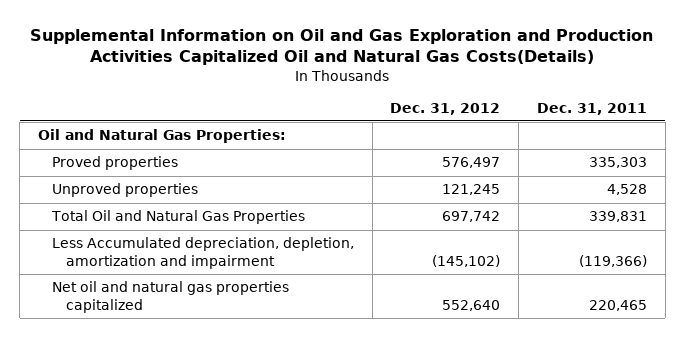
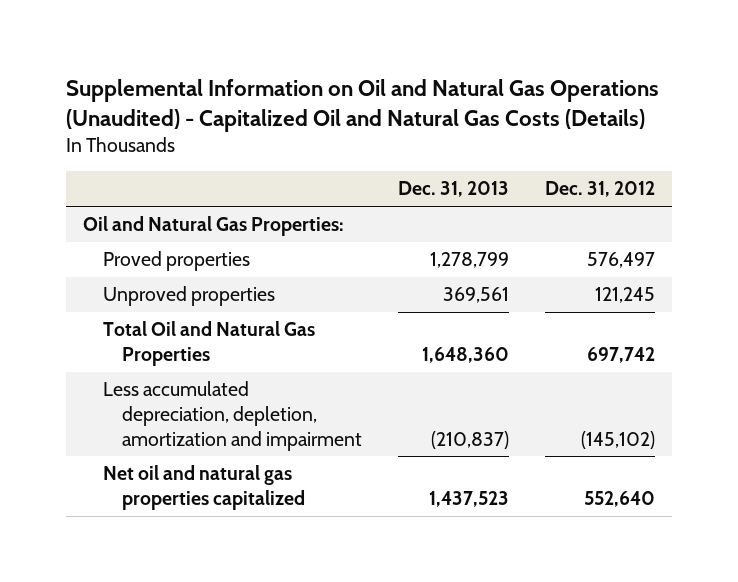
- Supplemental Information on Oil and Gas Exploration and Production Activities Capitalized Oil and Natural Gas Costs(Details)
+ Supplemental Information on Oil and Natural Gas Operations (Unaudited) - Capitalized Oil and Natural Gas Costs (Details)
- | Dec. 31, 2012 | Dec. 31, 2011
+ | Dec. 31, 2013 | Dec. 31, 2012
- Less Accumulated depreciation, depletion, amortization and impairment | (145,102) | (119,366)
+ Less accumulated depreciation, depletion, amortization and impairment | (210,837) | (145,102)

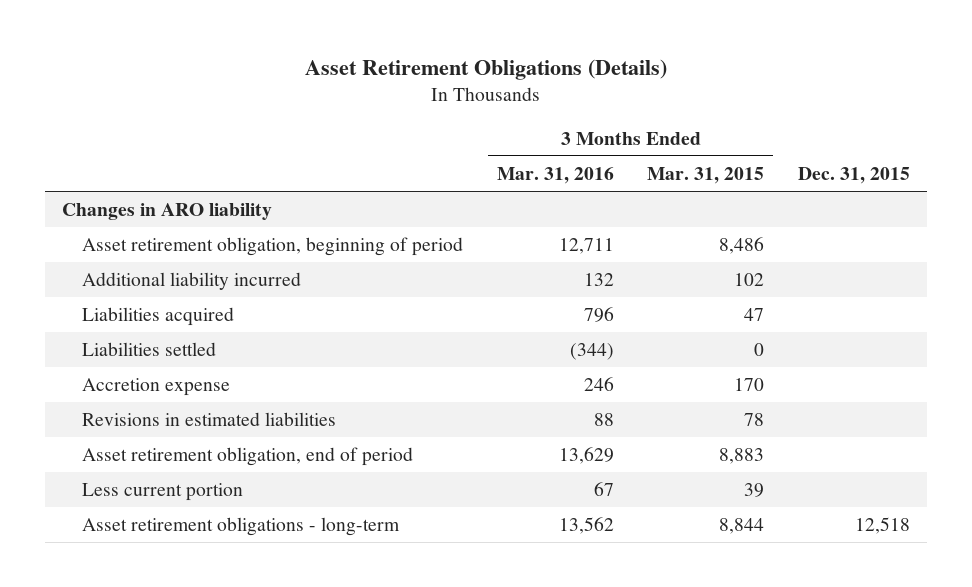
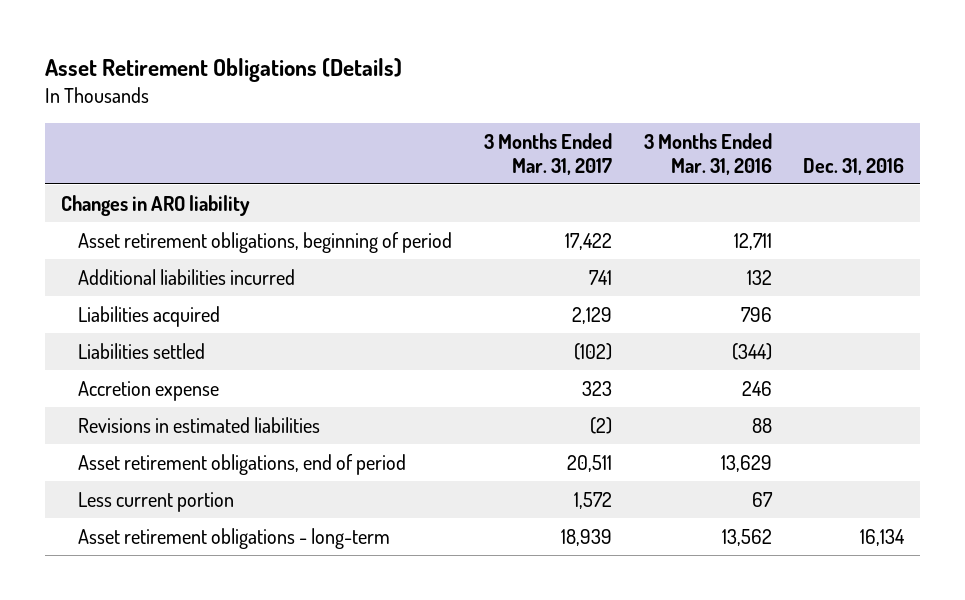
- | 3 Months Ended Mar. 31, 2016 | 3 Months Ended Mar. 31, 2015 | Dec. 31, 2015
+ | 3 Months Ended Mar. 31, 2017 | 3 Months Ended Mar. 31, 2016 | Dec. 31, 2016
- Asset retirement obligation, beginning of period | 12,711 | 8,486 |
- Additional liability incurred | 132 | 102 |
+ Asset retirement obligations, beginning of period | 17,422 | 12,711 |
+ Additional liabilities incurred | 741 | 132 |
- Asset retirement obligation, end of period | 13,629 | 8,883 |
+ Asset retirement obligations, end of period | 20,511 | 13,629 |

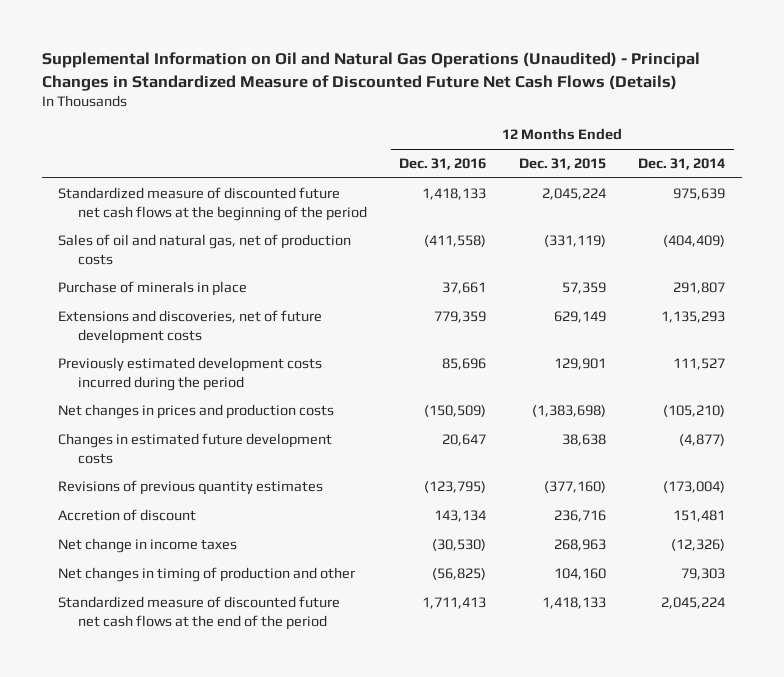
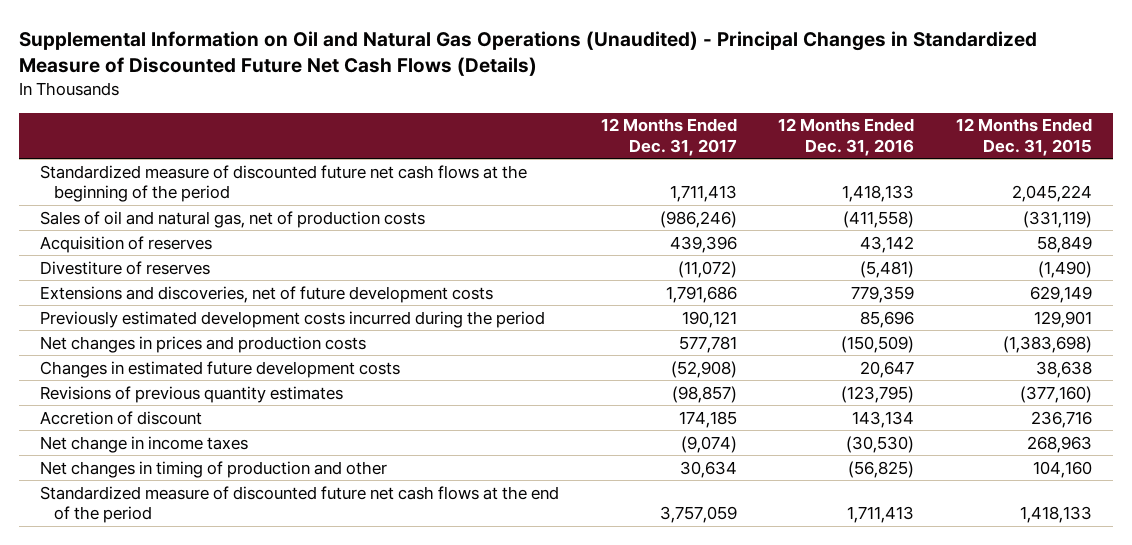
- | 12 Months Ended Dec. 31, 2016 | 12 Months Ended Dec. 31, 2015 | 12 Months Ended Dec. 31, 2014
+ | 12 Months Ended Dec. 31, 2017 | 12 Months Ended Dec. 31, 2016 | 12 Months Ended Dec. 31, 2015
- Purchase of minerals in place | 37,661 | 57,359 | 291,807
+ Acquisition of reserves | 439,396 | 43,142 | 58,849
+ Divestiture of reserves | (11,072) | (5,481) | (1,490)

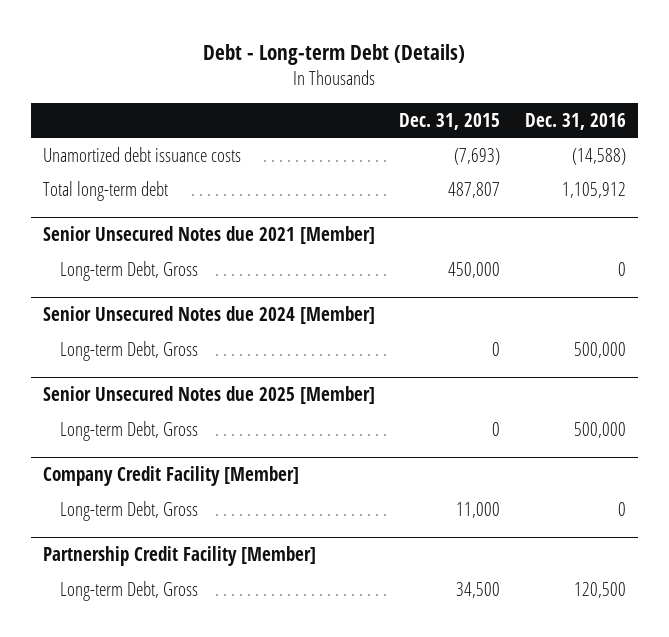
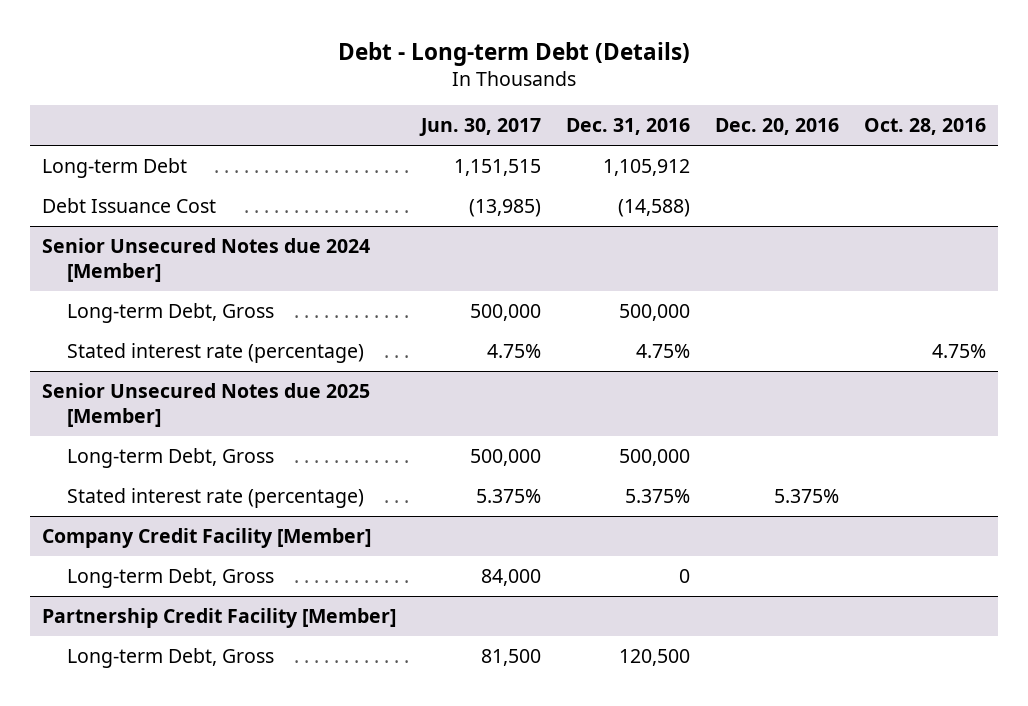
- | Dec. 31, 2015 | Dec. 31, 2016
+ | Jun. 30, 2017 | Dec. 31, 2016 | Dec. 20, 2016 | Oct. 28, 2016
- Unamortized debt issuance costs | (7,693) | (14,588)
- Total long-term debt | 487,807 | 1,105,912
- Senior Unsecured Notes due 2021 [Member]
- Long-term Debt, Gross | 450,000 | 0
+ Long-term Debt | 1,151,515 | 1,105,912 | |
+ Debt Issuance Cost | (13,985) | (14,588) | |
@ Senior Unsecured Notes due 2024 [Member]
+ Stated interest rate (percentage) | 4.75% | 4.75% | | 4.75%
@ Senior Unsecured Notes due 2025 [Member]
+ Stated interest rate (percentage) | 5.375% | 5.375% | 5.375% |

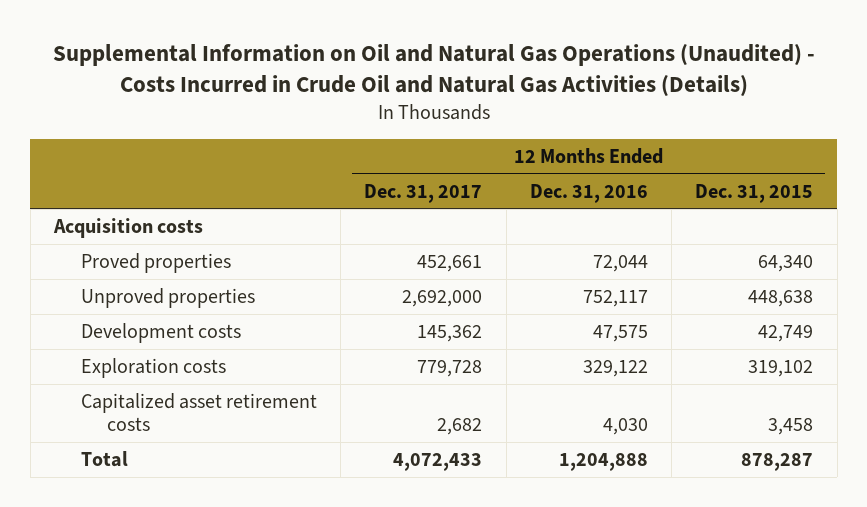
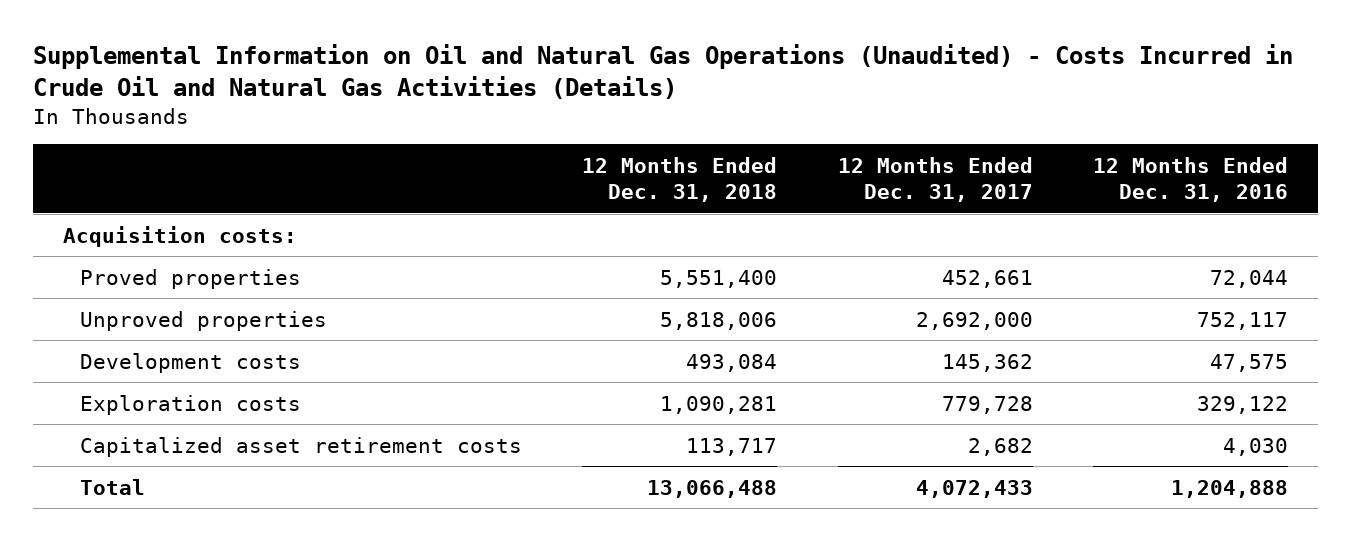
- | 12 Months Ended Dec. 31, 2017 | 12 Months Ended Dec. 31, 2016 | 12 Months Ended Dec. 31, 2015
+ | 12 Months Ended Dec. 31, 2018 | 12 Months Ended Dec. 31, 2017 | 12 Months Ended Dec. 31, 2016
- Acquisition costs
+ Acquisition costs:

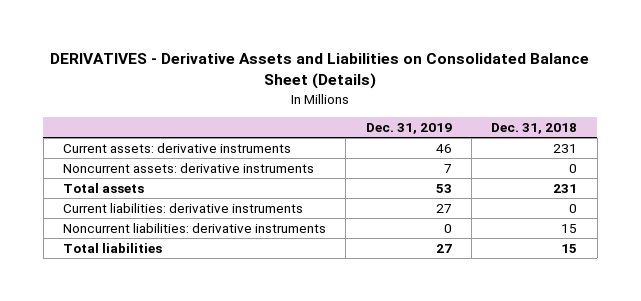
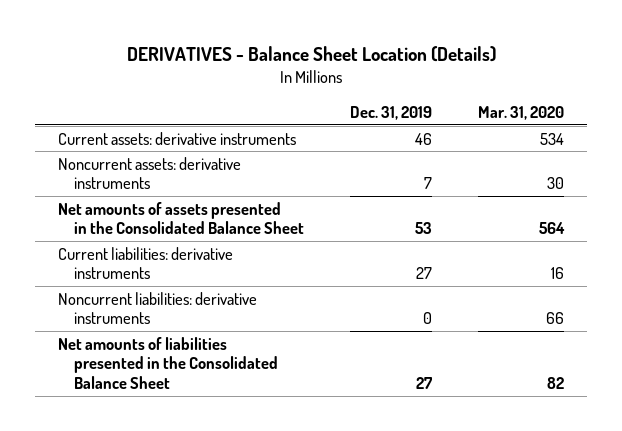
- DERIVATIVES - Derivative Assets and Liabilities on Consolidated Balance Sheet (Details)
+ DERIVATIVES - Balance Sheet Location (Details)
- | Dec. 31, 2019 | Dec. 31, 2018
+ | Dec. 31, 2019 | Mar. 31, 2020
- Total assets | 53 | 231
+ Net amounts of assets presented in the Consolidated Balance Sheet | 53 | 564
- Total liabilities | 27 | 15
+ Net amounts of liabilities presented in the Consolidated Balance Sheet | 27 | 82

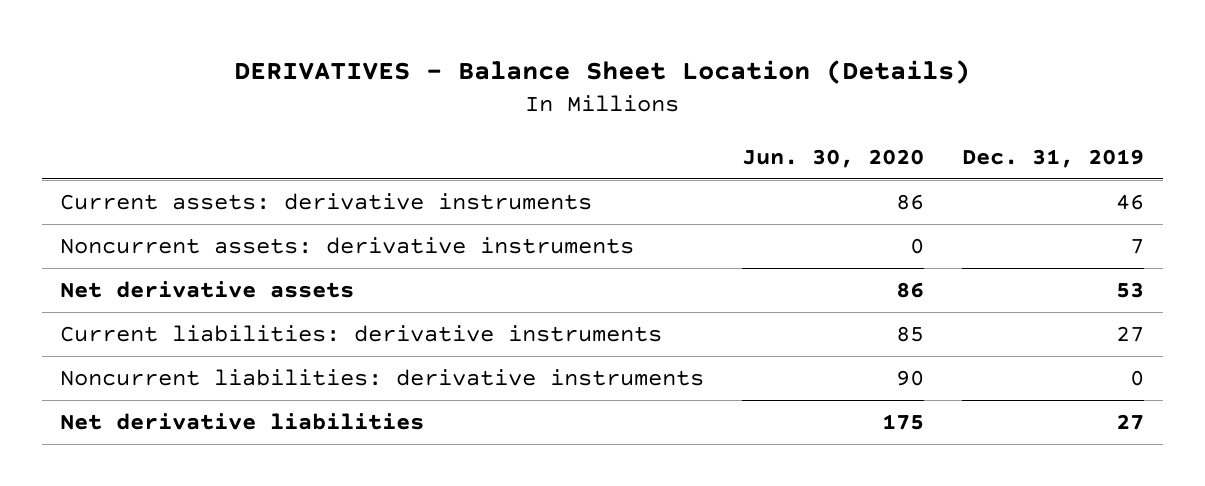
- | Dec. 31, 2019 | Mar. 31, 2020
+ | Jun. 30, 2020 | Dec. 31, 2019
- Net amounts of assets presented in the Consolidated Balance Sheet | 53 | 564
+ Net derivative assets | 86 | 53
- Net amounts of liabilities presented in the Consolidated Balance Sheet | 27 | 82
+ Net derivative liabilities | 175 | 27

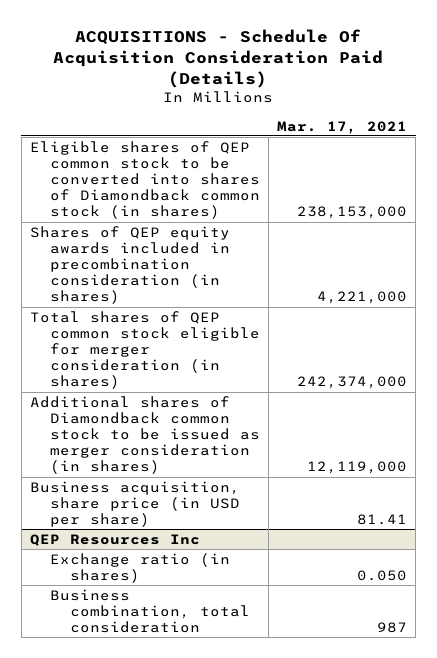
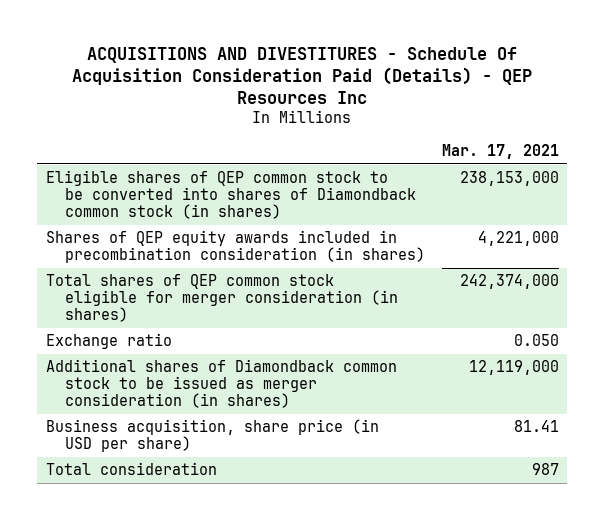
- ACQUISITIONS - Schedule Of Acquisition Consideration Paid (Details)
+ ACQUISITIONS AND DIVESTITURES - Schedule Of Acquisition Consideration Paid (Details) - QEP Resources Inc
+ Exchange ratio | 0.050
- QEP Resources Inc
- Exchange ratio (in shares) | 0.050
- Business combination, total consideration | 987
+ Total consideration | 987

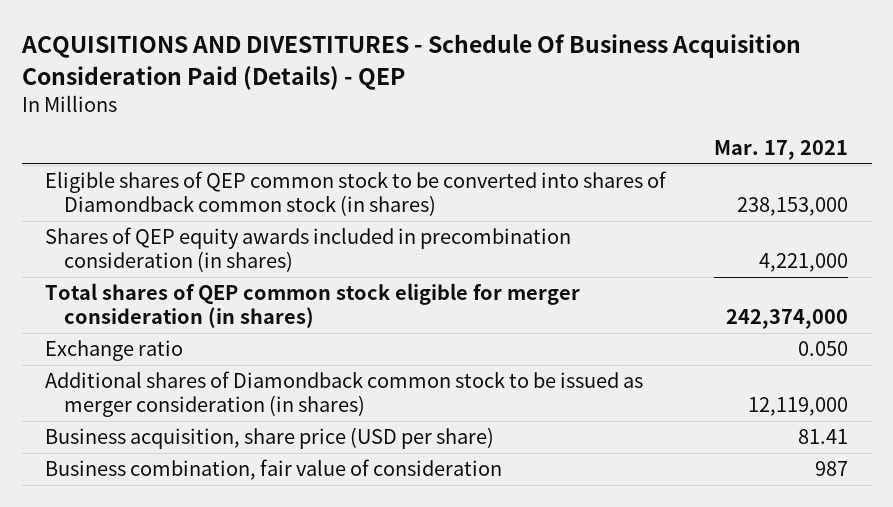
- ACQUISITIONS AND DIVESTITURES - Schedule Of Acquisition Consideration Paid (Details) - QEP Resources Inc
+ ACQUISITIONS AND DIVESTITURES - Schedule Of Business Acquisition Consideration Paid (Details) - QEP
- Business acquisition, share price (in USD per share) | 81.41
- Total consideration | 987
+ Business acquisition, share price (USD per share) | 81.41
+ Business combination, fair value of consideration | 987

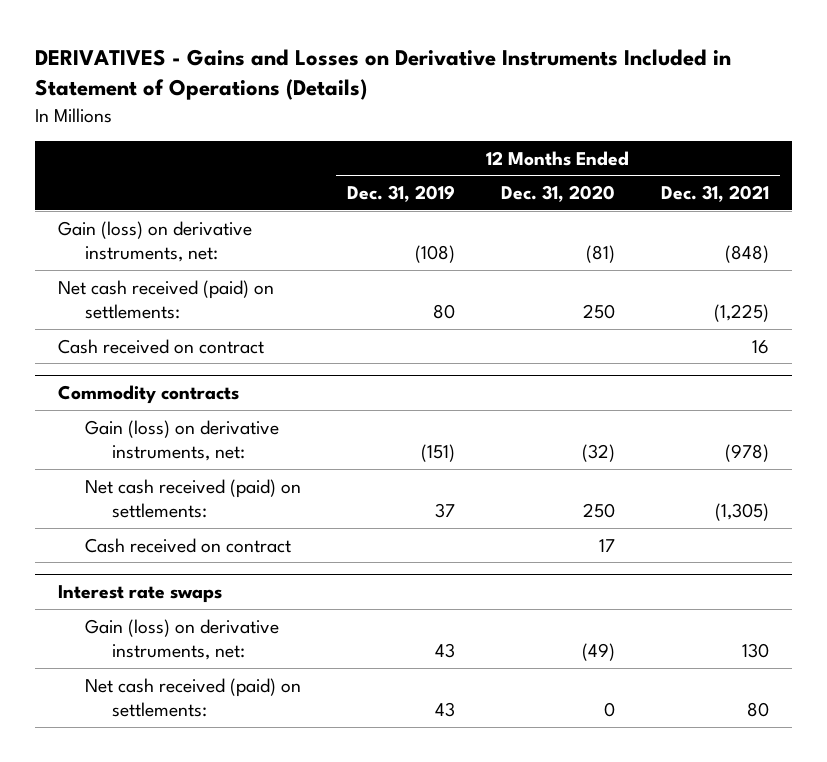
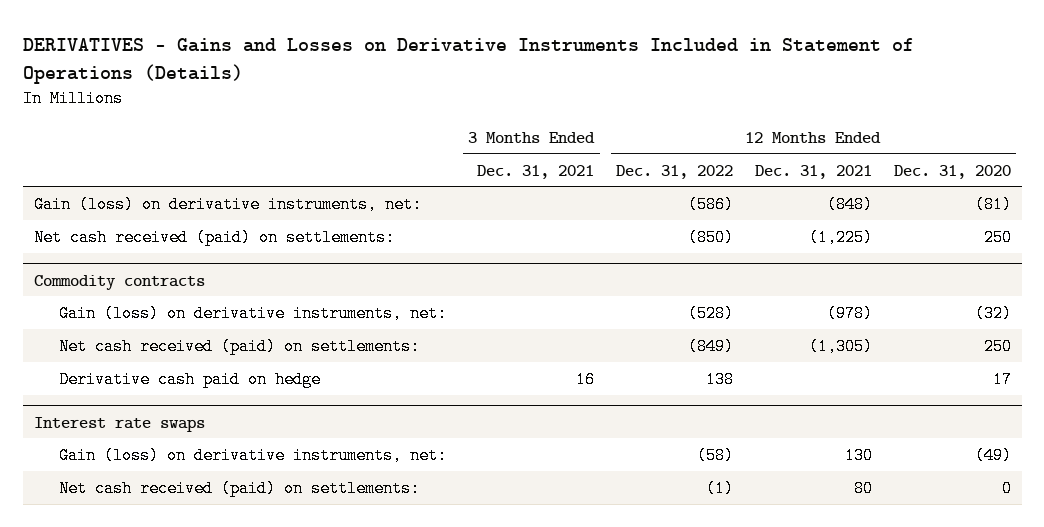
- | 12 Months Ended Dec. 31, 2019 | 12 Months Ended Dec. 31, 2020 | 12 Months Ended Dec. 31, 2021
+ | 3 Months Ended Dec. 31, 2021 | 12 Months Ended Dec. 31, 2022 | 12 Months Ended Dec. 31, 2021 | 12 Months Ended Dec. 31, 2020
- Cash received on contract | | | 16
@ Commodity contracts
- Cash received on contract | | 17 |
+ Derivative cash paid on hedge | 16 | 138 | | 17

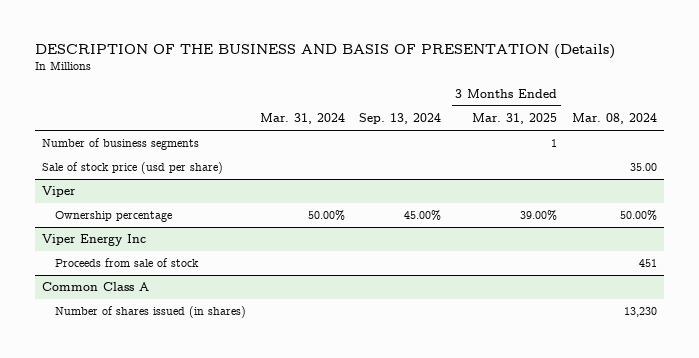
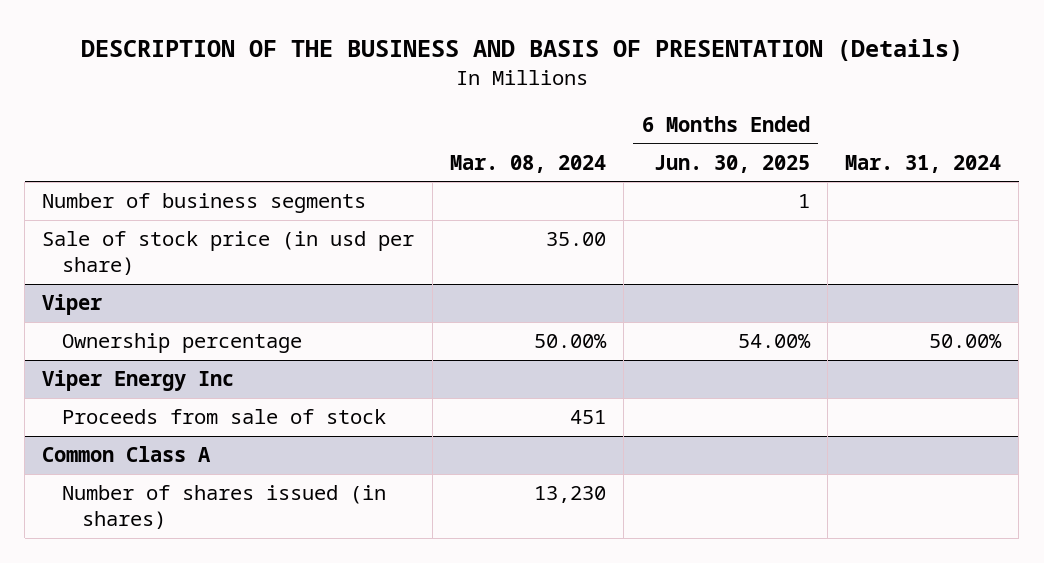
- | Mar. 31, 2024 | Sep. 13, 2024 | 3 Months Ended Mar. 31, 2025 | Mar. 08, 2024
+ | Mar. 08, 2024 | 6 Months Ended Jun. 30, 2025 | Mar. 31, 2024
- Sale of stock price (usd per share) | | | | 35.00
+ Sale of stock price (in usd per share) | 35.00 | |

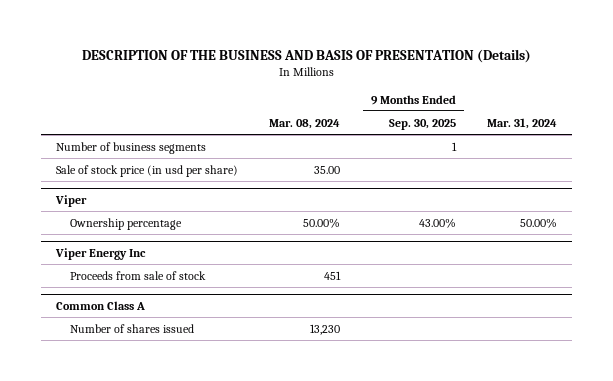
- | Mar. 08, 2024 | 6 Months Ended Jun. 30, 2025 | Mar. 31, 2024
+ | Mar. 08, 2024 | 9 Months Ended Sep. 30, 2025 | Mar. 31, 2024
@ Common Class A
- Number of shares issued (in shares) | 13,230 | |
+ Number of shares issued | 13,230 | |

